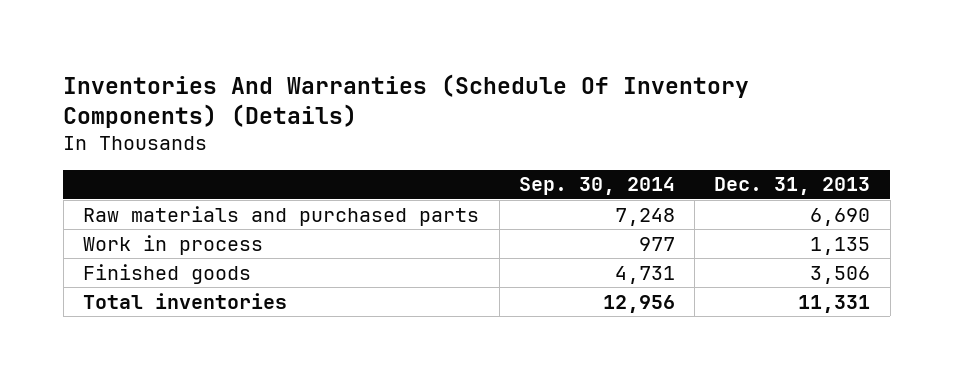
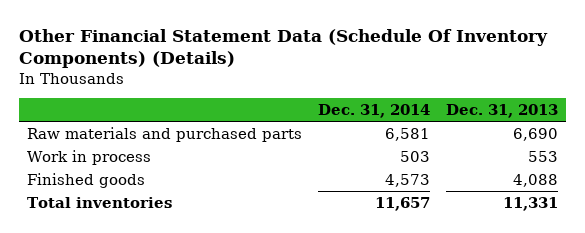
- Inventories And Warranties (Schedule Of Inventory Components) (Details)
+ Other Financial Statement Data (Schedule Of Inventory Components) (Details)
- | Sep. 30, 2014 | Dec. 31, 2013
+ | Dec. 31, 2014 | Dec. 31, 2013
- Work in process | 977 | 1,135
- Finished goods | 4,731 | 3,506
+ Work in process | 503 | 553
+ Finished goods | 4,573 | 4,088

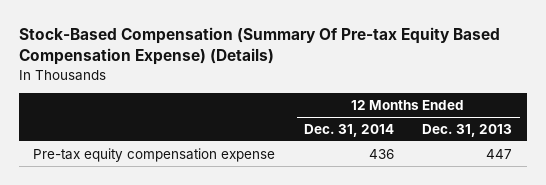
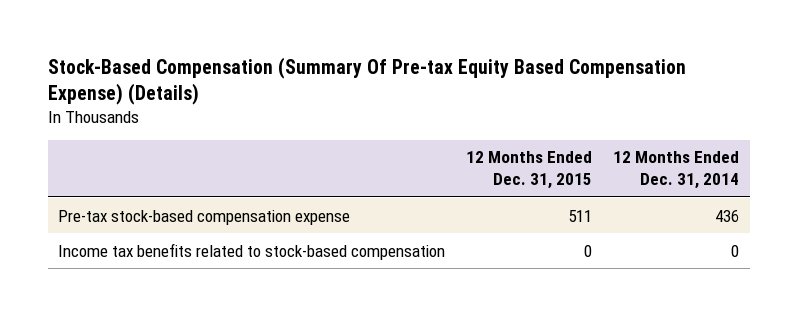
- | 12 Months Ended Dec. 31, 2014 | 12 Months Ended Dec. 31, 2013
+ | 12 Months Ended Dec. 31, 2015 | 12 Months Ended Dec. 31, 2014
- Pre-tax equity compensation expense | 436 | 447
+ Pre-tax stock-based compensation expense | 511 | 436
+ Income tax benefits related to stock-based compensation | 0 | 0

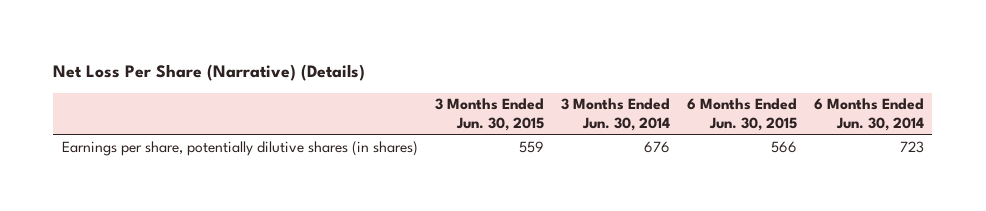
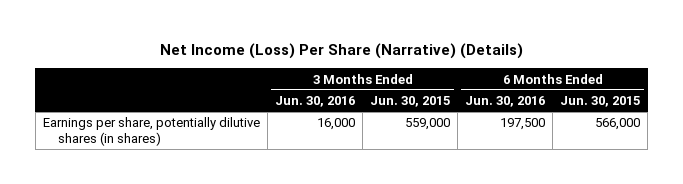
- Net Loss Per Share (Narrative) (Details)
+ Net Income (Loss) Per Share (Narrative) (Details)
- | 3 Months Ended Jun. 30, 2015 | 3 Months Ended Jun. 30, 2014 | 6 Months Ended Jun. 30, 2015 | 6 Months Ended Jun. 30, 2014
+ | 3 Months Ended Jun. 30, 2016 | 3 Months Ended Jun. 30, 2015 | 6 Months Ended Jun. 30, 2016 | 6 Months Ended Jun. 30, 2015
- Earnings per share, potentially dilutive shares (in shares) | 559 | 676 | 566 | 723
+ Earnings per share, potentially dilutive shares (in shares) | 16,000 | 559,000 | 197,500 | 566,000

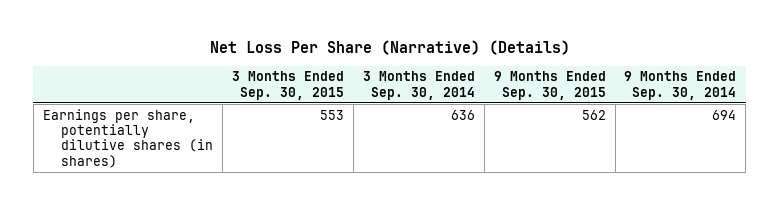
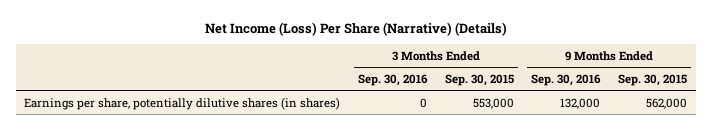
- Net Loss Per Share (Narrative) (Details)
+ Net Income (Loss) Per Share (Narrative) (Details)
- | 3 Months Ended Sep. 30, 2015 | 3 Months Ended Sep. 30, 2014 | 9 Months Ended Sep. 30, 2015 | 9 Months Ended Sep. 30, 2014
+ | 3 Months Ended Sep. 30, 2016 | 3 Months Ended Sep. 30, 2015 | 9 Months Ended Sep. 30, 2016 | 9 Months Ended Sep. 30, 2015
- Earnings per share, potentially dilutive shares (in shares) | 553 | 636 | 562 | 694
+ Earnings per share, potentially dilutive shares (in shares) | 0 | 553,000 | 132,000 | 562,000

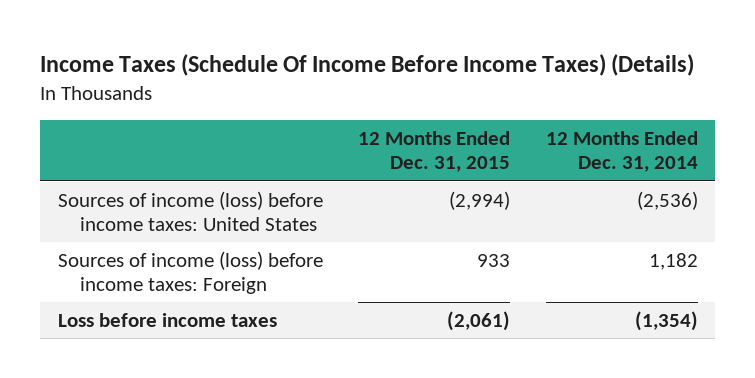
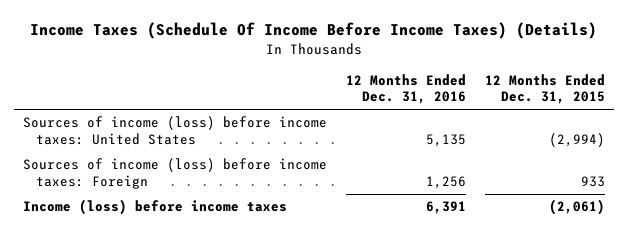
- | 12 Months Ended Dec. 31, 2015 | 12 Months Ended Dec. 31, 2014
+ | 12 Months Ended Dec. 31, 2016 | 12 Months Ended Dec. 31, 2015
- Loss before income taxes | (2,061) | (1,354)
+ Income (loss) before income taxes | 6,391 | (2,061)

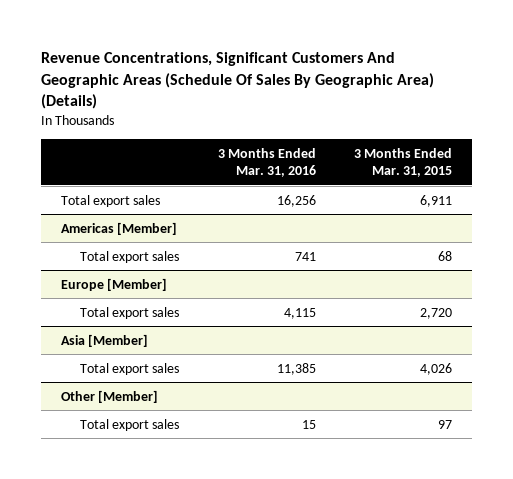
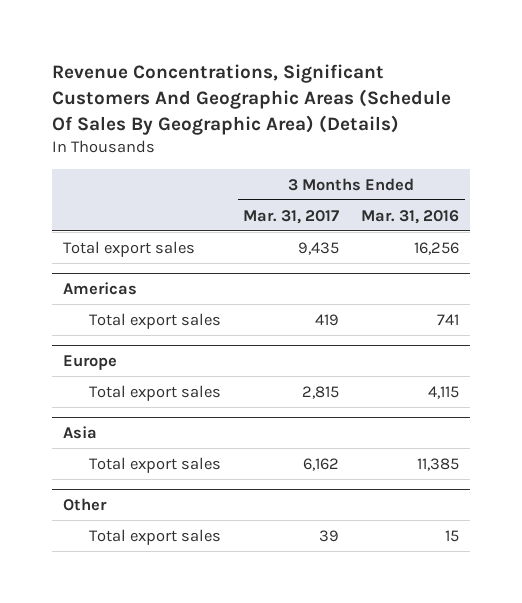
- | 3 Months Ended Mar. 31, 2016 | 3 Months Ended Mar. 31, 2015
+ | 3 Months Ended Mar. 31, 2017 | 3 Months Ended Mar. 31, 2016
- Americas [Member]
+ Americas
- Europe [Member]
+ Europe
- Asia [Member]
+ Asia
- Other [Member]
+ Other

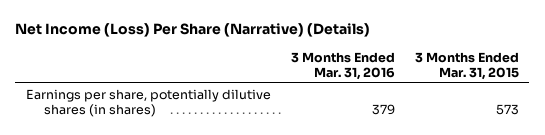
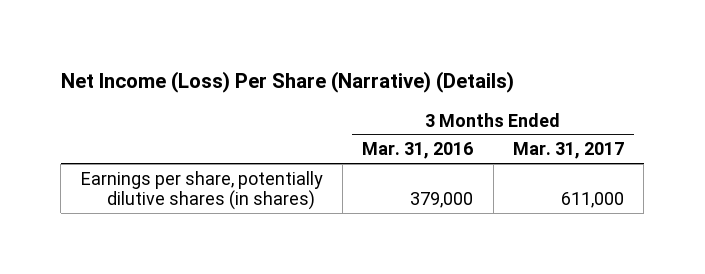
- | 3 Months Ended Mar. 31, 2016 | 3 Months Ended Mar. 31, 2015
+ | 3 Months Ended Mar. 31, 2016 | 3 Months Ended Mar. 31, 2017
- Earnings per share, potentially dilutive shares (in shares) | 379 | 573
+ Earnings per share, potentially dilutive shares (in shares) | 379,000 | 611,000

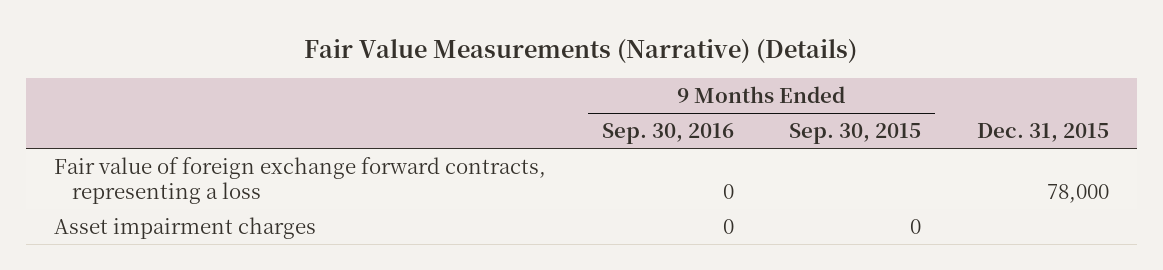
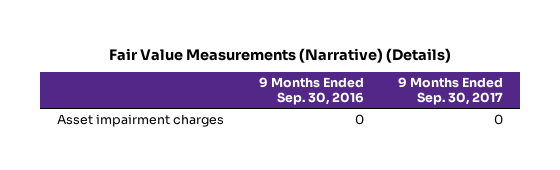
- | 9 Months Ended Sep. 30, 2016 | 9 Months Ended Sep. 30, 2015 | Dec. 31, 2015
+ | 9 Months Ended Sep. 30, 2016 | 9 Months Ended Sep. 30, 2017
- Fair value of foreign exchange forward contracts, representing a loss | 0 | | 78,000

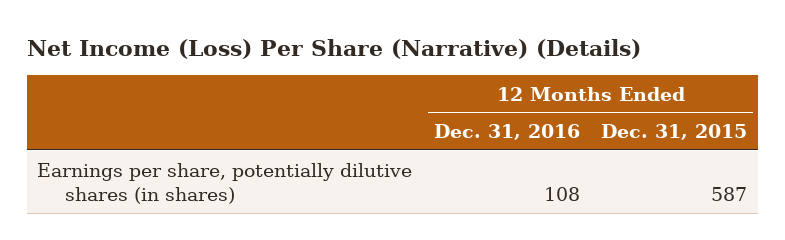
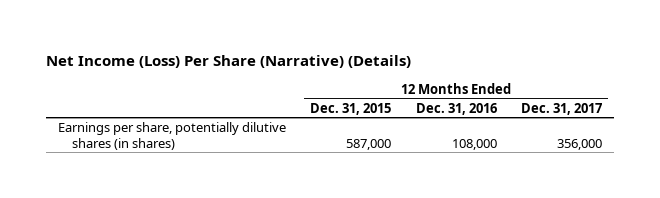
- | 12 Months Ended Dec. 31, 2016 | 12 Months Ended Dec. 31, 2015
+ | 12 Months Ended Dec. 31, 2015 | 12 Months Ended Dec. 31, 2016 | 12 Months Ended Dec. 31, 2017
- Earnings per share, potentially dilutive shares (in shares) | 108 | 587
+ Earnings per share, potentially dilutive shares (in shares) | 587,000 | 108,000 | 356,000

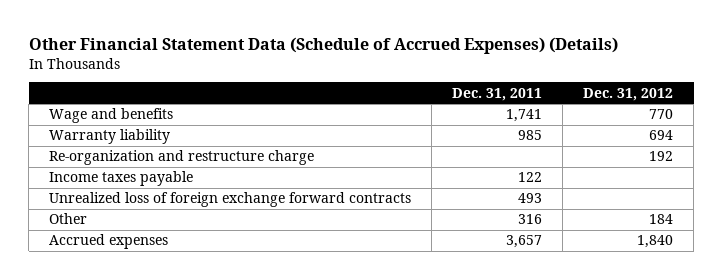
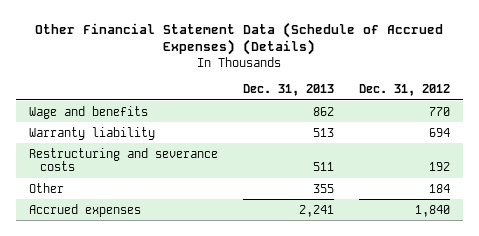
- | Dec. 31, 2011 | Dec. 31, 2012
+ | Dec. 31, 2013 | Dec. 31, 2012
- Re-organization and restructure charge | | 192
- Income taxes payable | 122 |
- Unrealized loss of foreign exchange forward contracts | 493 |
+ Restructuring and severance costs | 511 | 192

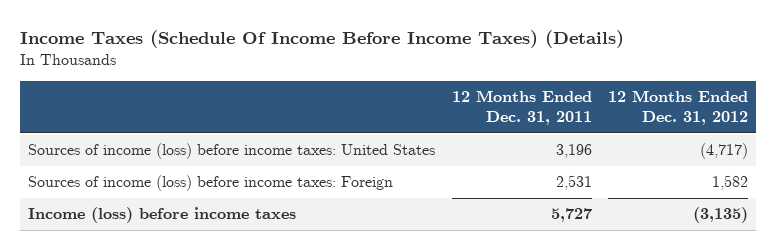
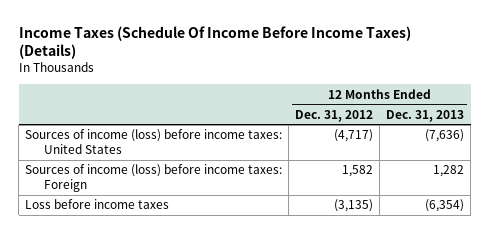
- | 12 Months Ended Dec. 31, 2011 | 12 Months Ended Dec. 31, 2012
+ | 12 Months Ended Dec. 31, 2012 | 12 Months Ended Dec. 31, 2013
- Income (loss) before income taxes | 5,727 | (3,135)
+ Loss before income taxes | (3,135) | (6,354)

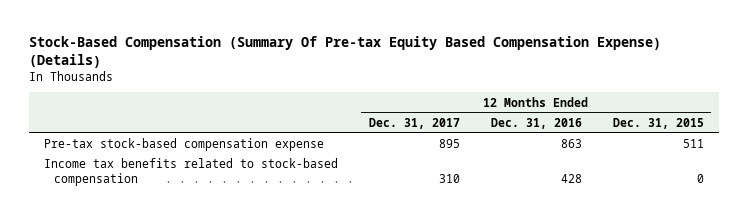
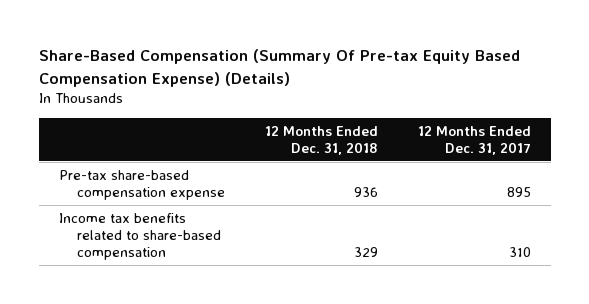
- Stock-Based Compensation (Summary Of Pre-tax Equity Based Compensation Expense) (Details)
+ Share-Based Compensation (Summary Of Pre-tax Equity Based Compensation Expense) (Details)
- | 12 Months Ended Dec. 31, 2017 | 12 Months Ended Dec. 31, 2016 | 12 Months Ended Dec. 31, 2015
+ | 12 Months Ended Dec. 31, 2018 | 12 Months Ended Dec. 31, 2017
- Pre-tax stock-based compensation expense | 895 | 863 | 511
- Income tax benefits related to stock-based compensation | 310 | 428 | 0
+ Pre-tax share-based compensation expense | 936 | 895
+ Income tax benefits related to share-based compensation | 329 | 310

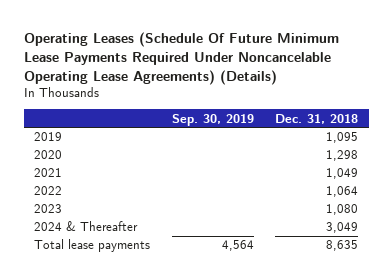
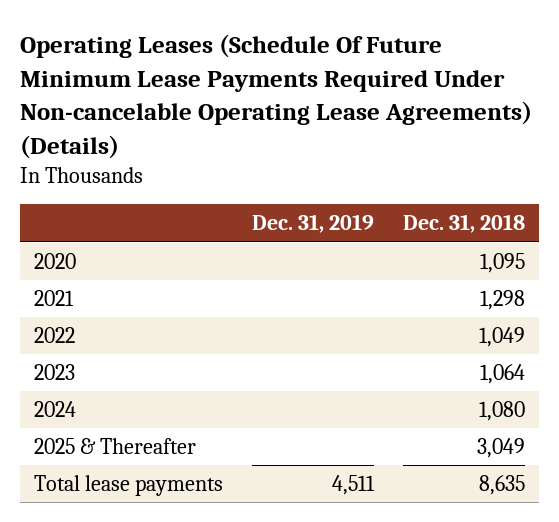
- Operating Leases (Schedule Of Future Minimum Lease Payments Required Under Noncancelable Operating Lease Agreements) (Details)
+ Operating Leases (Schedule Of Future Minimum Lease Payments Required Under Non-cancelable Operating Lease Agreements) (Details)
- | Sep. 30, 2019 | Dec. 31, 2018
+ | Dec. 31, 2019 | Dec. 31, 2018
- 2019 | | 1,095
- 2020 | | 1,298
- 2021 | | 1,049
- 2022 | | 1,064
- 2023 | | 1,080
- 2024 & Thereafter | | 3,049
+ 2020 | | 1,095
+ 2021 | | 1,298
+ 2022 | | 1,049
+ 2023 | | 1,064
+ 2024 | | 1,080
+ 2025 & Thereafter | | 3,049

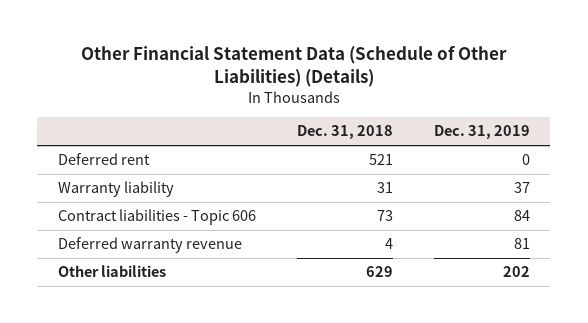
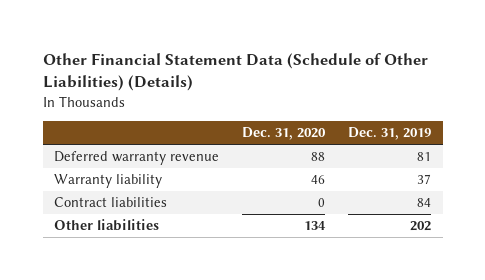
- | Dec. 31, 2018 | Dec. 31, 2019
+ | Dec. 31, 2020 | Dec. 31, 2019
- Deferred rent | 521 | 0
- Contract liabilities - Topic 606 | 73 | 84
moved down: Warranty liability | 46 | 37
+ Contract liabilities | 0 | 84

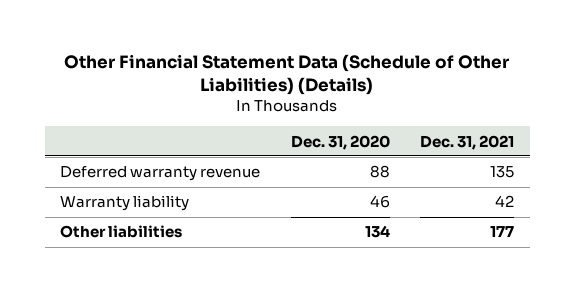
- | Dec. 31, 2020 | Dec. 31, 2019
+ | Dec. 31, 2020 | Dec. 31, 2021
- Contract liabilities | 0 | 84

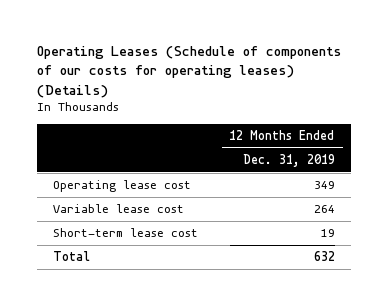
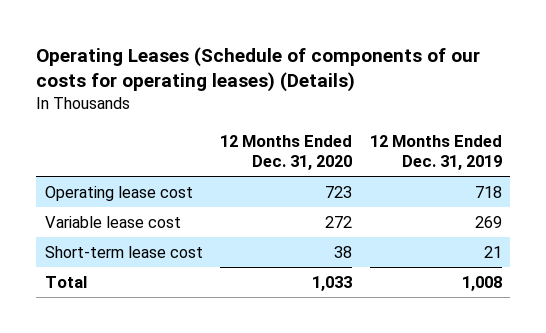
- | 12 Months Ended Dec. 31, 2019
+ | 12 Months Ended Dec. 31, 2020 | 12 Months Ended Dec. 31, 2019
- Operating lease cost | 349
- Variable lease cost | 264
- Short-term lease cost | 19
- Total | 632
+ Operating lease cost | 723 | 718
+ Variable lease cost | 272 | 269
+ Short-term lease cost | 38 | 21
+ Total | 1,033 | 1,008

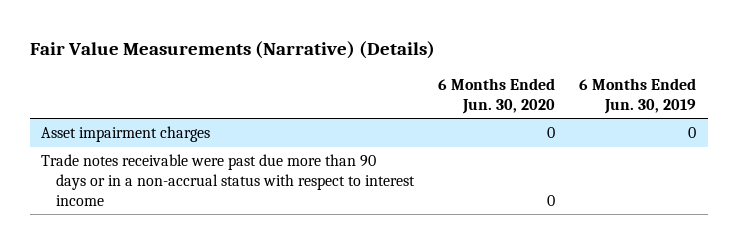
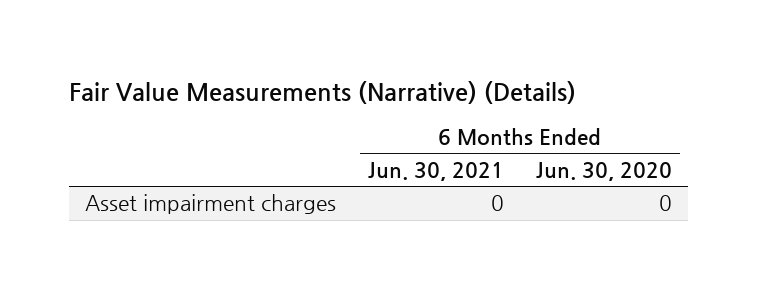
- | 6 Months Ended Jun. 30, 2020 | 6 Months Ended Jun. 30, 2019
+ | 6 Months Ended Jun. 30, 2021 | 6 Months Ended Jun. 30, 2020
- Trade notes receivable were past due more than 90 days or in a non-accrual status with respect to interest income | 0 |

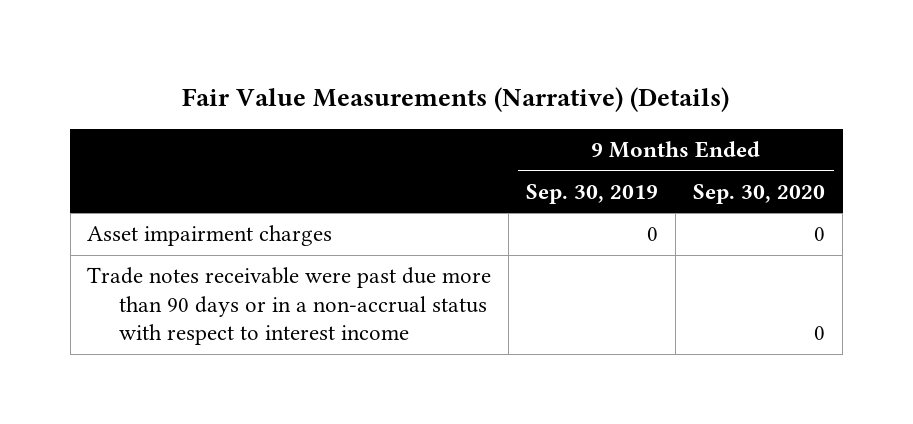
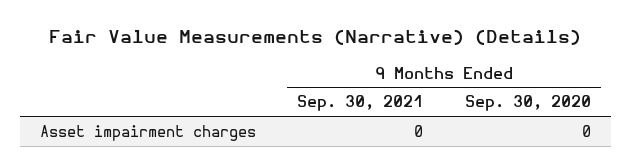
- | 9 Months Ended Sep. 30, 2019 | 9 Months Ended Sep. 30, 2020
+ | 9 Months Ended Sep. 30, 2021 | 9 Months Ended Sep. 30, 2020
- Trade notes receivable were past due more than 90 days or in a non-accrual status with respect to interest income | | 0

